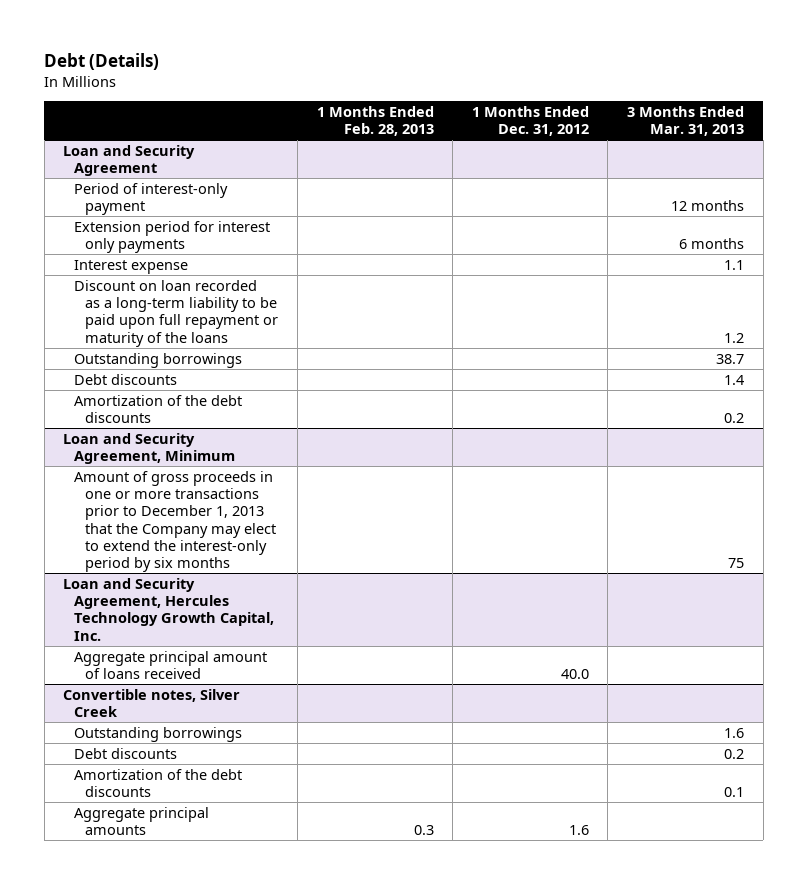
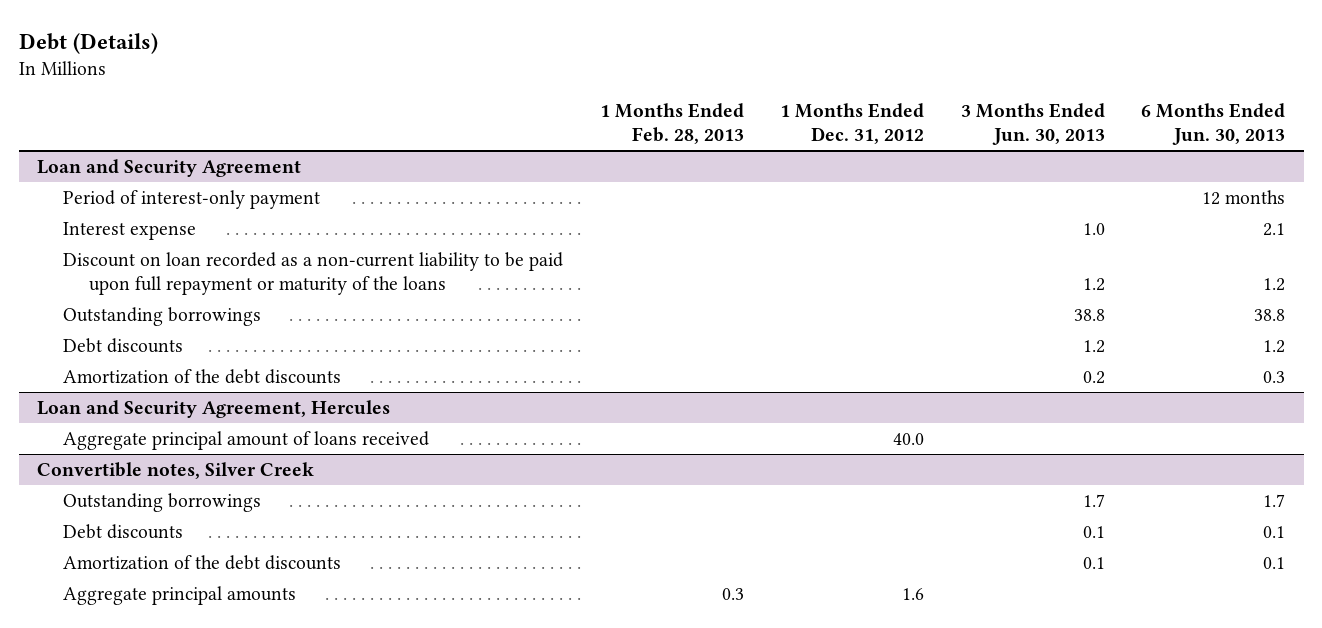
- | 1 Months Ended Feb. 28, 2013 | 1 Months Ended Dec. 31, 2012 | 3 Months Ended Mar. 31, 2013
+ | 1 Months Ended Feb. 28, 2013 | 1 Months Ended Dec. 31, 2012 | 3 Months Ended Jun. 30, 2013 | 6 Months Ended Jun. 30, 2013
@ Loan and Security Agreement
- Extension period for interest only payments | | | 6 months
- Discount on loan recorded as a long-term liability to be paid upon full repayment or maturity of the loans | | | 1.2
+ Discount on loan recorded as a non-current liability to be paid upon full repayment or maturity of the loans | | | 1.2 | 1.2
- Loan and Security Agreement, Minimum
- Amount of gross proceeds in one or more transactions prior to December 1, 2013 that the Company may elect to extend the interest-only period by six months | | | 75
- Loan and Security Agreement, Hercules Technology Growth Capital, Inc.
- Aggregate principal amount of loans received | | 40.0 |
+ Loan and Security Agreement, Hercules
+ Aggregate principal amount of loans received | | 40.0 | |

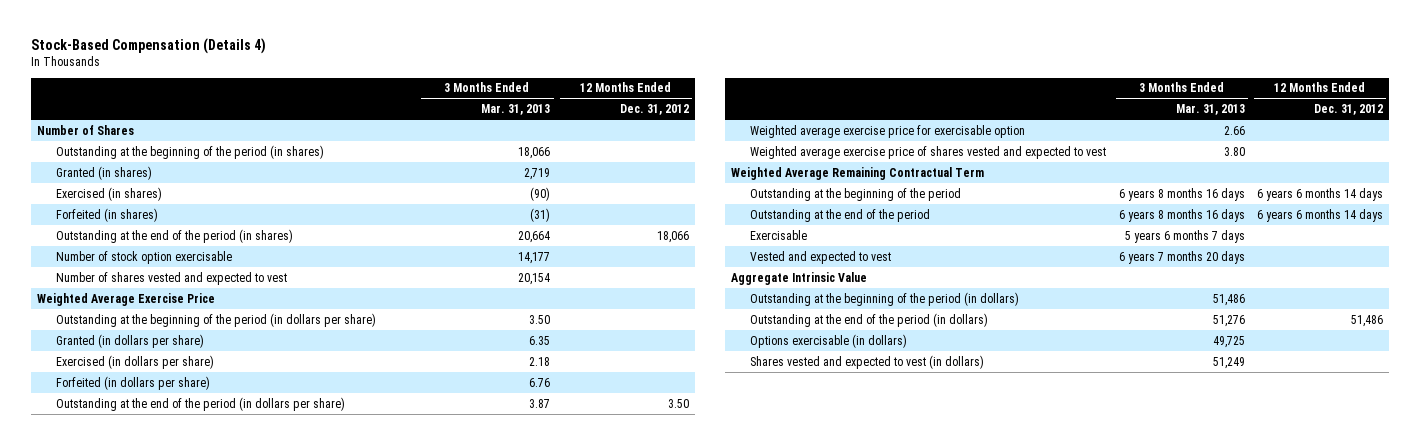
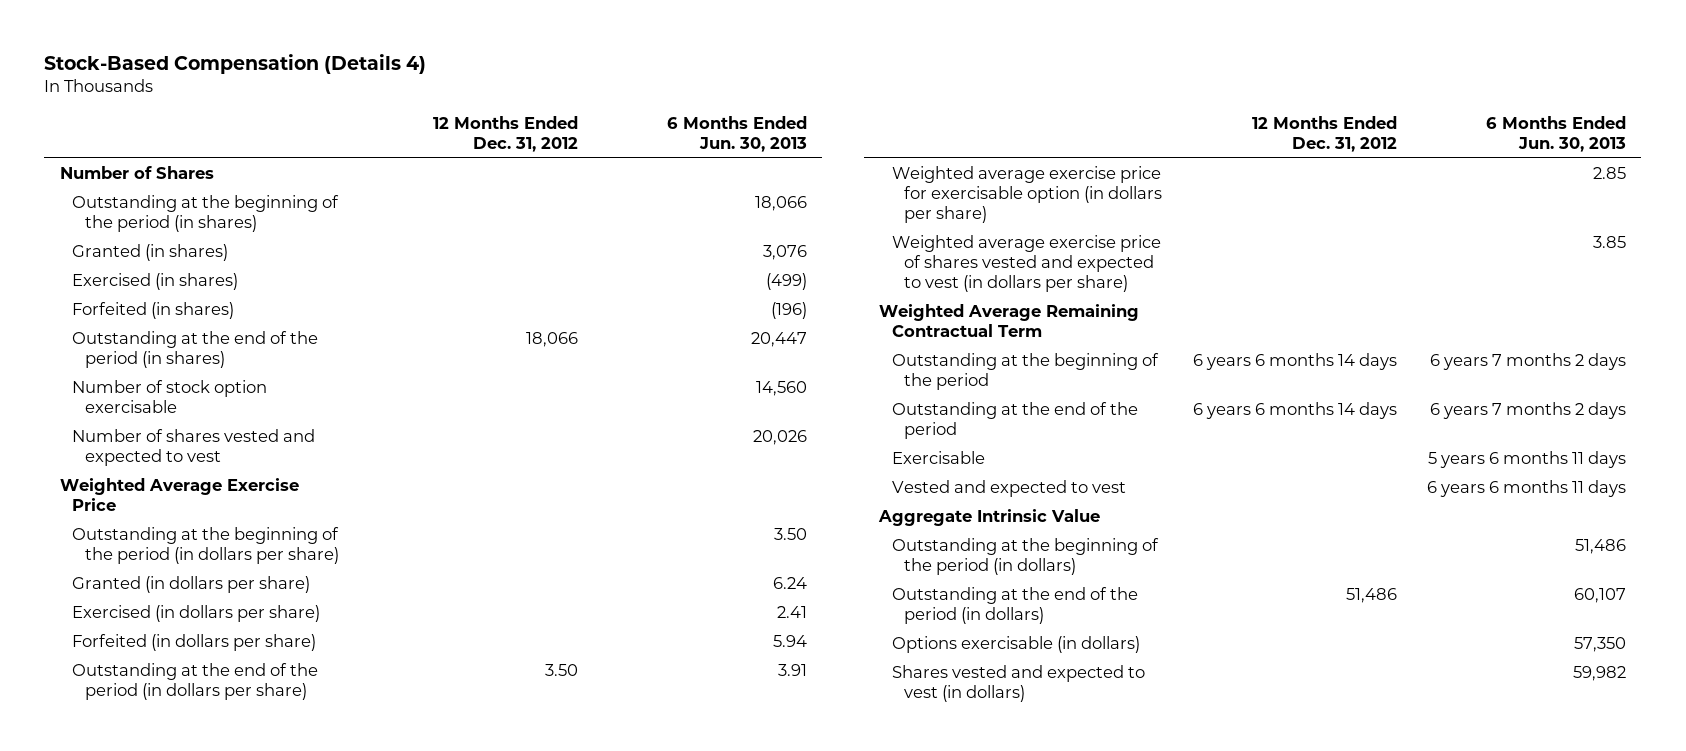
- | 3 Months Ended Mar. 31, 2013 | 12 Months Ended Dec. 31, 2012
+ | 12 Months Ended Dec. 31, 2012 | 6 Months Ended Jun. 30, 2013
- Weighted average exercise price for exercisable option | 2.66 |
- Weighted average exercise price of shares vested and expected to vest | 3.80 |
+ Weighted average exercise price for exercisable option (in dollars per share) | | 2.85
+ Weighted average exercise price of shares vested and expected to vest (in dollars per share) | | 3.85

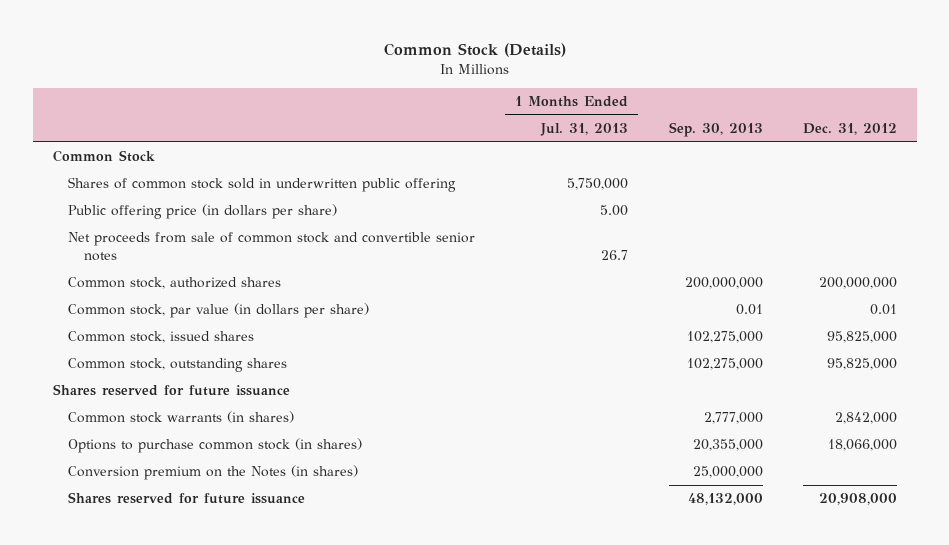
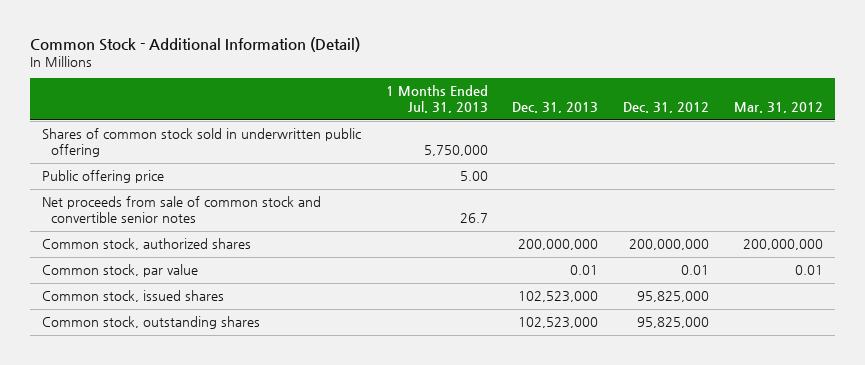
- Common Stock (Details)
+ Common Stock - Additional Information (Detail)
- | 1 Months Ended Jul. 31, 2013 | Sep. 30, 2013 | Dec. 31, 2012
+ | 1 Months Ended Jul. 31, 2013 | Dec. 31, 2013 | Dec. 31, 2012 | Mar. 31, 2012
- Common Stock
- Public offering price (in dollars per share) | 5.00 | |
+ Public offering price | 5.00 | | |
- Common stock, par value (in dollars per share) | | 0.01 | 0.01
+ Common stock, par value | | 0.01 | 0.01 | 0.01
- Shares reserved for future issuance
- Common stock warrants (in shares) | | 2,777,000 | 2,842,000
- Options to purchase common stock (in shares) | | 20,355,000 | 18,066,000
- Conversion premium on the Notes (in shares) | | 25,000,000 |
- Shares reserved for future issuance | | 48,132,000 | 20,908,000

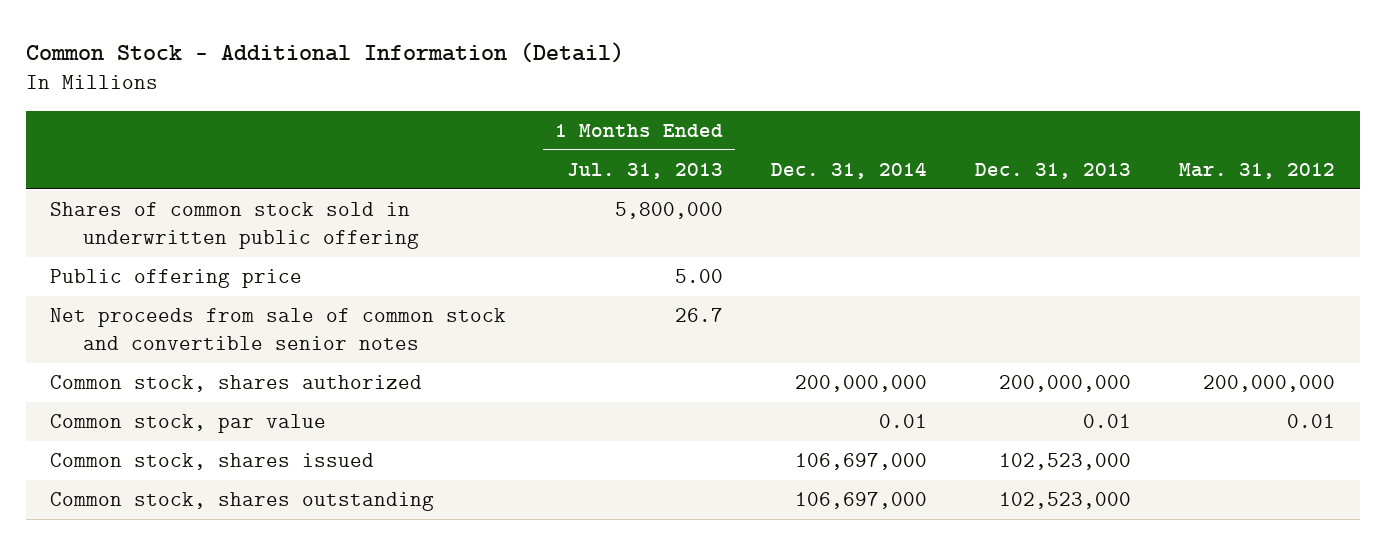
- | 1 Months Ended Jul. 31, 2013 | Dec. 31, 2013 | Dec. 31, 2012 | Mar. 31, 2012
+ | 1 Months Ended Jul. 31, 2013 | Dec. 31, 2014 | Dec. 31, 2013 | Mar. 31, 2012
- Shares of common stock sold in underwritten public offering | 5,750,000 | | |
+ Shares of common stock sold in underwritten public offering | 5,800,000 | | |
- Common stock, authorized shares | | 200,000,000 | 200,000,000 | 200,000,000
+ Common stock, shares authorized | | 200,000,000 | 200,000,000 | 200,000,000
- Common stock, issued shares | | 102,523,000 | 95,825,000 |
- Common stock, outstanding shares | | 102,523,000 | 95,825,000 |
+ Common stock, shares issued | | 106,697,000 | 102,523,000 |
+ Common stock, shares outstanding | | 106,697,000 | 102,523,000 |

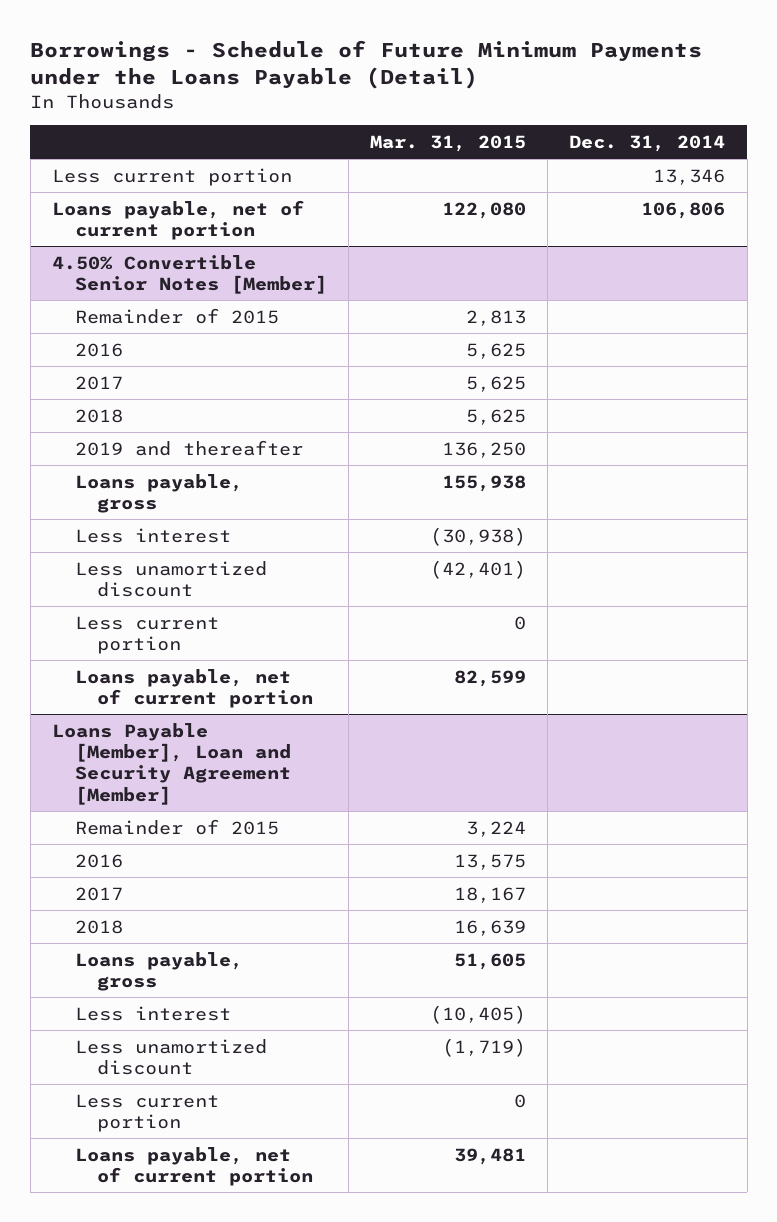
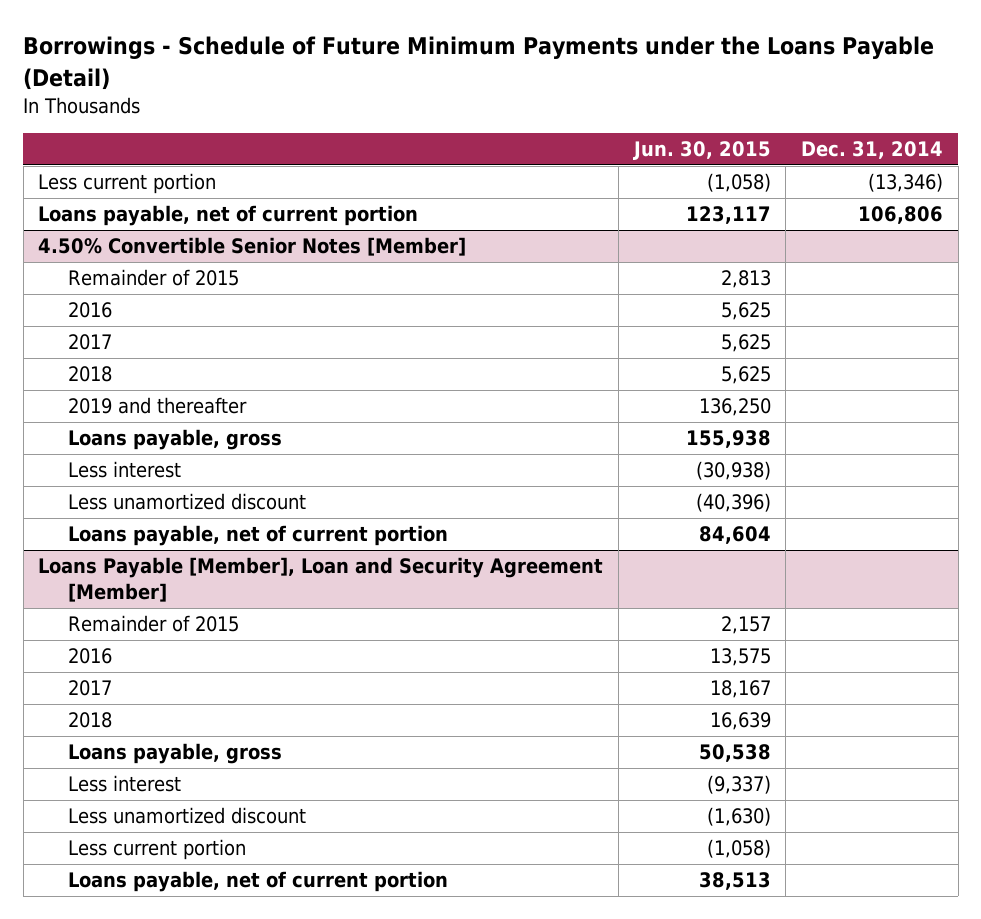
- | Mar. 31, 2015 | Dec. 31, 2014
+ | Jun. 30, 2015 | Dec. 31, 2014
- Less current portion | | 13,346
+ Less current portion | (1,058) | (13,346)
@ 4.50% Convertible Senior Notes [Member]
- Less current portion | 0 |

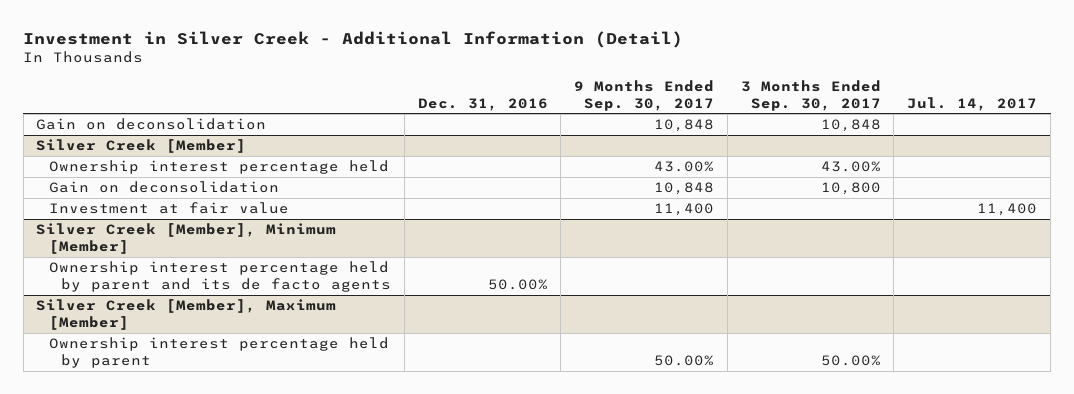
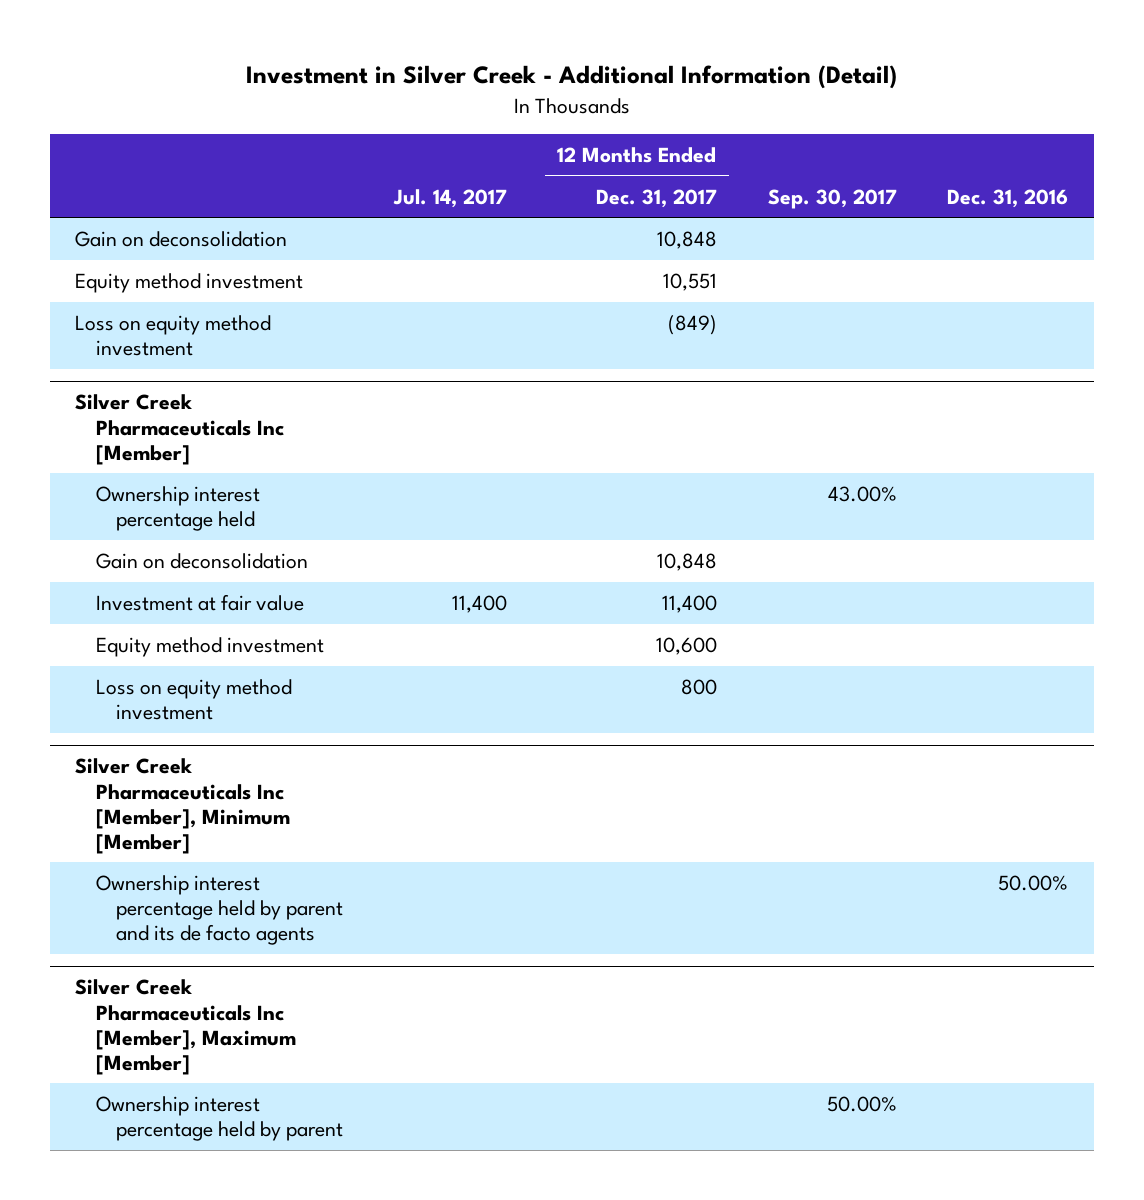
- | Dec. 31, 2016 | 9 Months Ended Sep. 30, 2017 | 3 Months Ended Sep. 30, 2017 | Jul. 14, 2017
+ | Jul. 14, 2017 | 12 Months Ended Dec. 31, 2017 | Sep. 30, 2017 | Dec. 31, 2016
- Silver Creek [Member]
+ Equity method investment | | 10,551 | |
+ Loss on equity method investment | | (849) | |
+ Silver Creek Pharmaceuticals Inc [Member]
- Silver Creek [Member], Minimum [Member]
+ Equity method investment | | 10,600 | |
+ Loss on equity method investment | | 800 | |
+ Silver Creek Pharmaceuticals Inc [Member], Minimum [Member]
- Silver Creek [Member], Maximum [Member]
+ Silver Creek Pharmaceuticals Inc [Member], Maximum [Member]

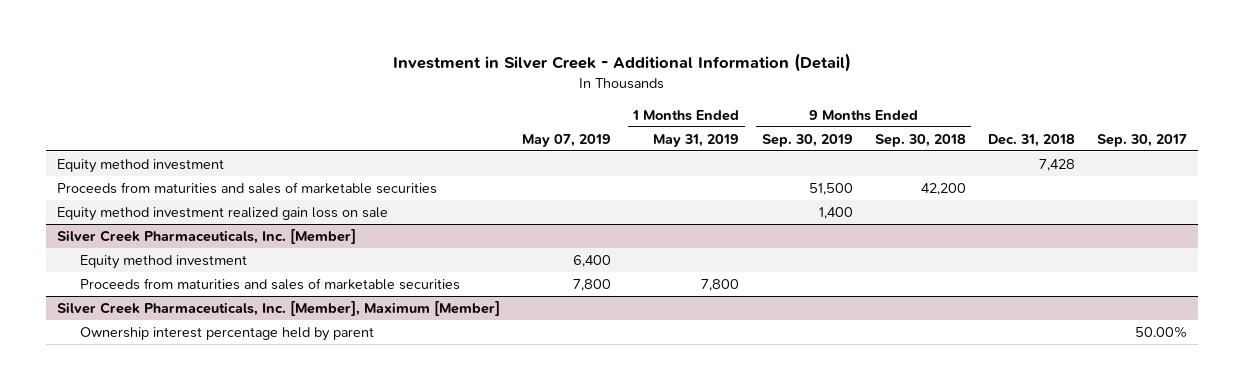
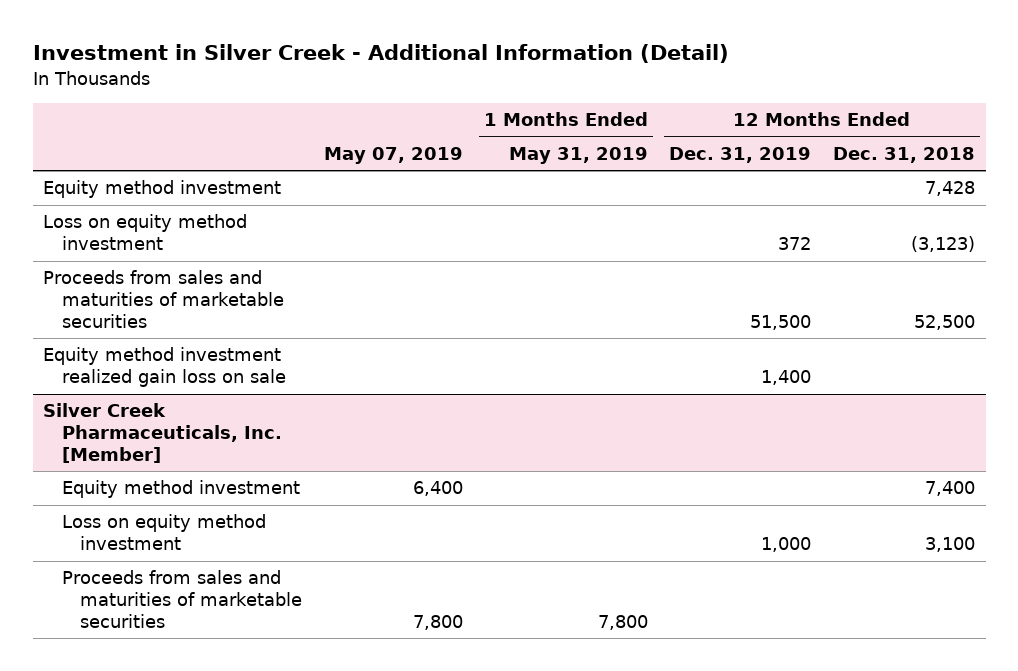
- | May 07, 2019 | 1 Months Ended May 31, 2019 | 9 Months Ended Sep. 30, 2019 | 9 Months Ended Sep. 30, 2018 | Dec. 31, 2018 | Sep. 30, 2017
+ | May 07, 2019 | 1 Months Ended May 31, 2019 | 12 Months Ended Dec. 31, 2019 | 12 Months Ended Dec. 31, 2018
- Proceeds from maturities and sales of marketable securities | | | 51,500 | 42,200 | |
+ Loss on equity method investment | | | 372 | (3,123)
+ Proceeds from sales and maturities of marketable securities | | | 51,500 | 52,500
@ Silver Creek Pharmaceuticals, Inc. [Member]
- Proceeds from maturities and sales of marketable securities | 7,800 | 7,800 | | | |
- Silver Creek Pharmaceuticals, Inc. [Member], Maximum [Member]
- Ownership interest percentage held by parent | | | | | | 50.00%
@ Silver Creek Pharmaceuticals, Inc. [Member]
+ Loss on equity method investment | | | 1,000 | 3,100
+ Proceeds from sales and maturities of marketable securities | 7,800 | 7,800 | |

